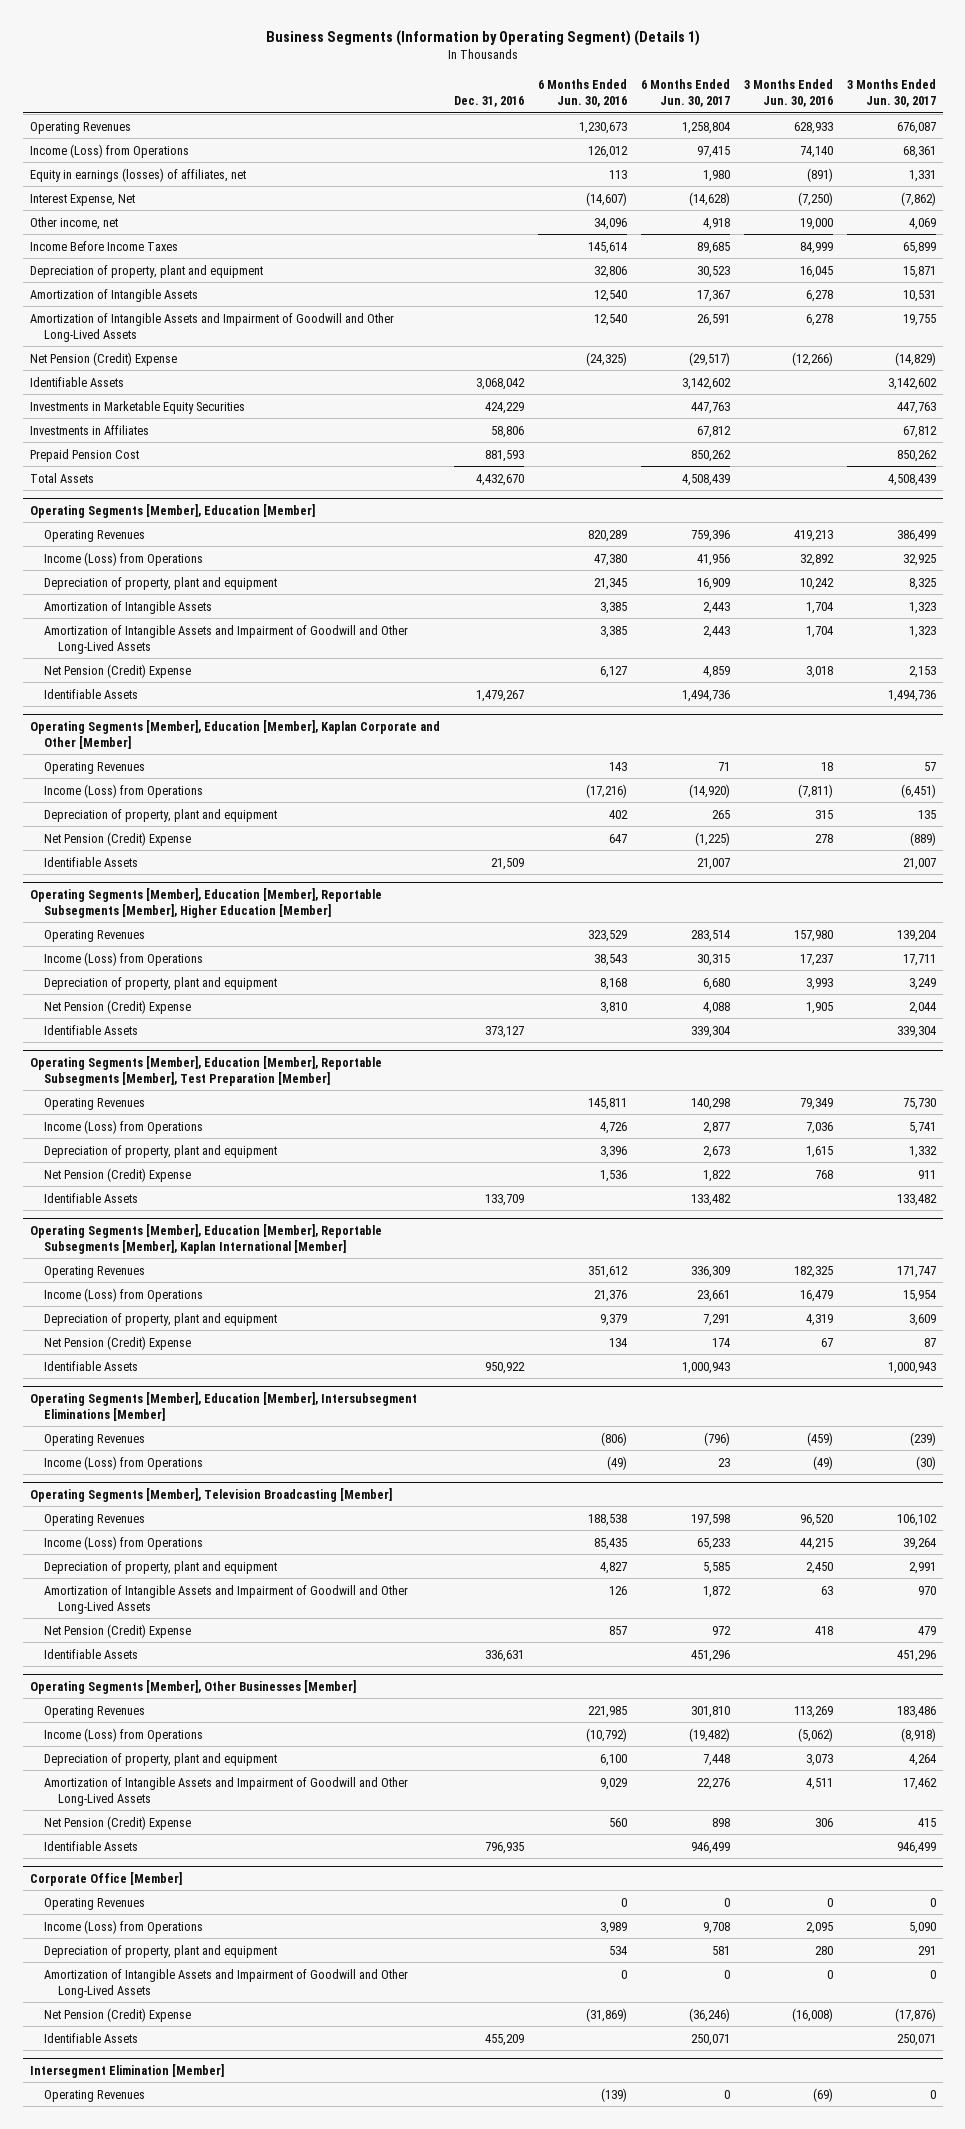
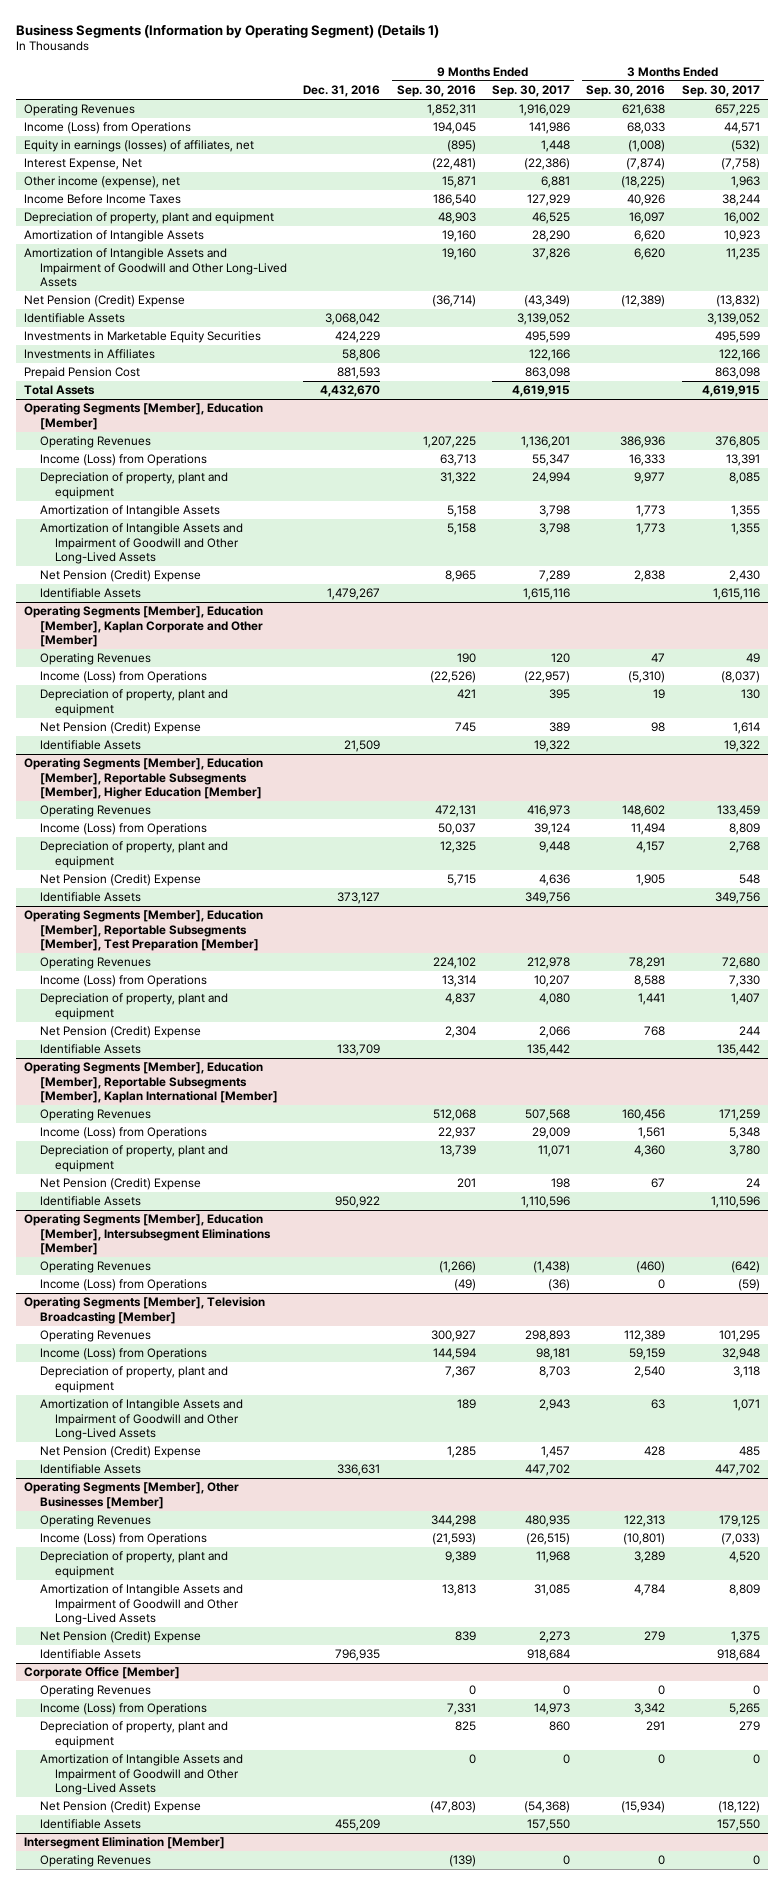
- | Dec. 31, 2016 | 6 Months Ended Jun. 30, 2016 | 6 Months Ended Jun. 30, 2017 | 3 Months Ended Jun. 30, 2016 | 3 Months Ended Jun. 30, 2017
+ | Dec. 31, 2016 | 9 Months Ended Sep. 30, 2016 | 9 Months Ended Sep. 30, 2017 | 3 Months Ended Sep. 30, 2016 | 3 Months Ended Sep. 30, 2017
- Other income, net | | 34,096 | 4,918 | 19,000 | 4,069
+ Other income (expense), net | | 15,871 | 6,881 | (18,225) | 1,963

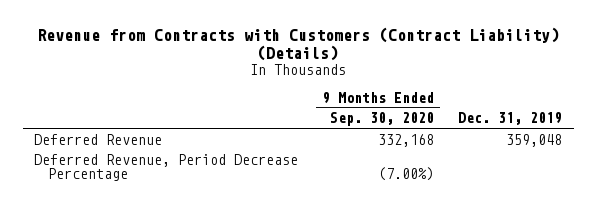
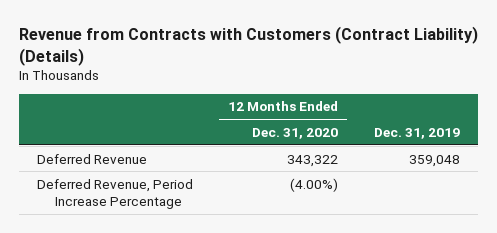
- | 9 Months Ended Sep. 30, 2020 | Dec. 31, 2019
+ | 12 Months Ended Dec. 31, 2020 | Dec. 31, 2019
- Deferred Revenue, Period Decrease Percentage | (7.00%) |
+ Deferred Revenue, Period Increase Percentage | (4.00%) |

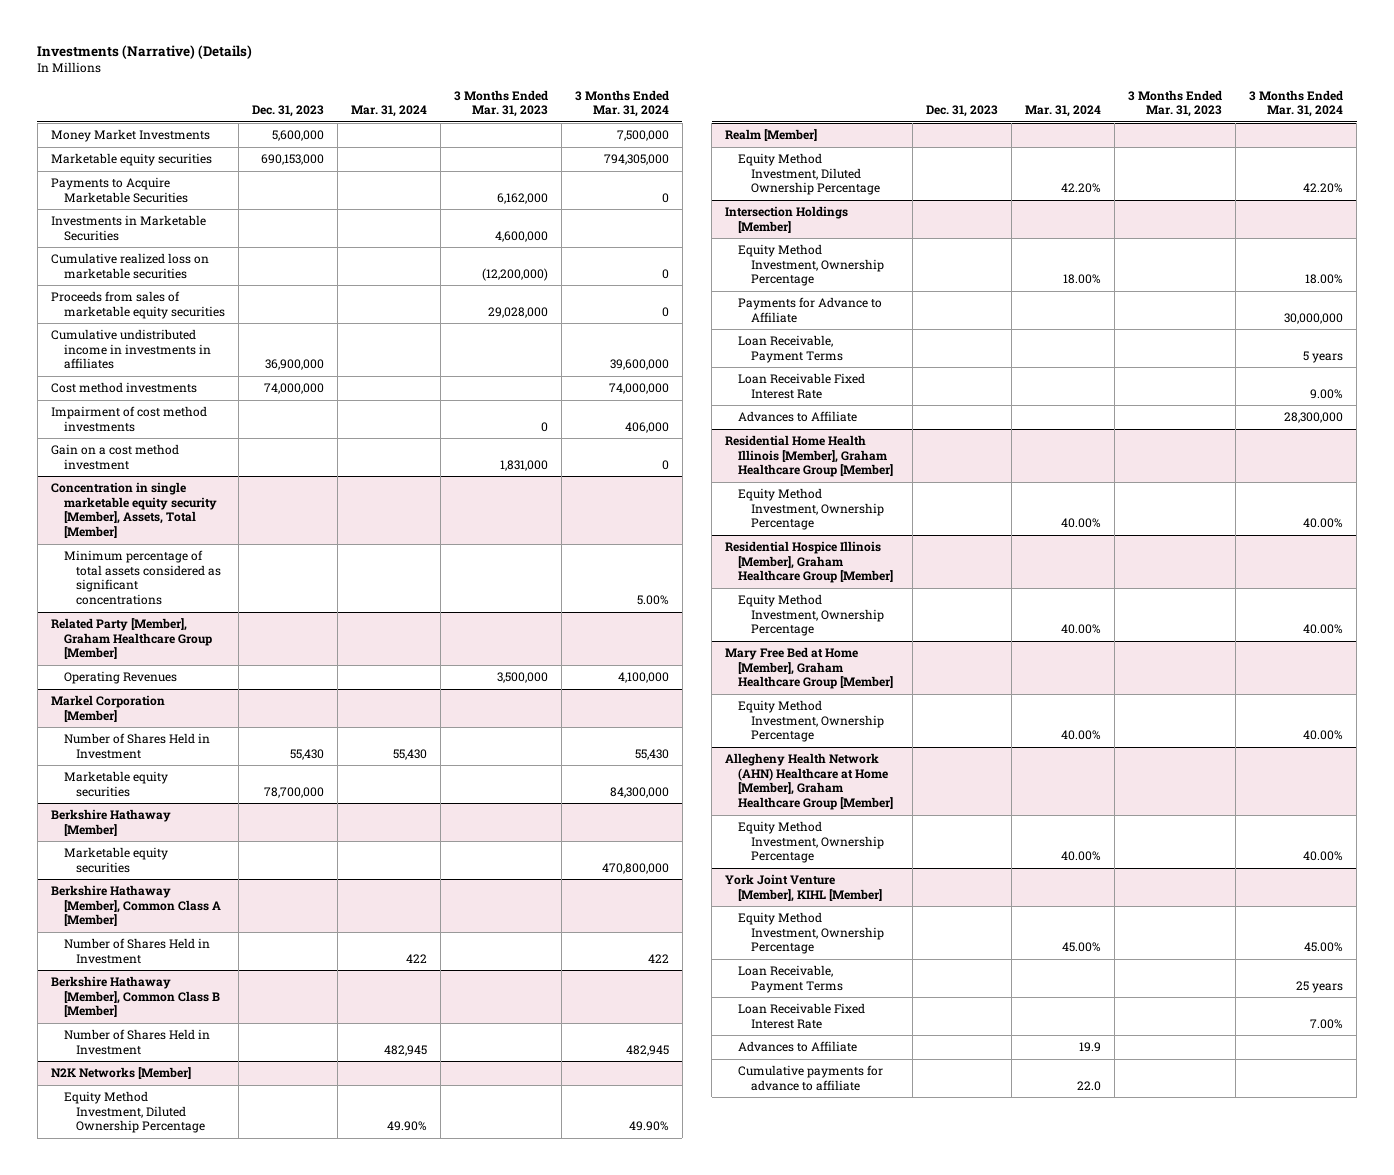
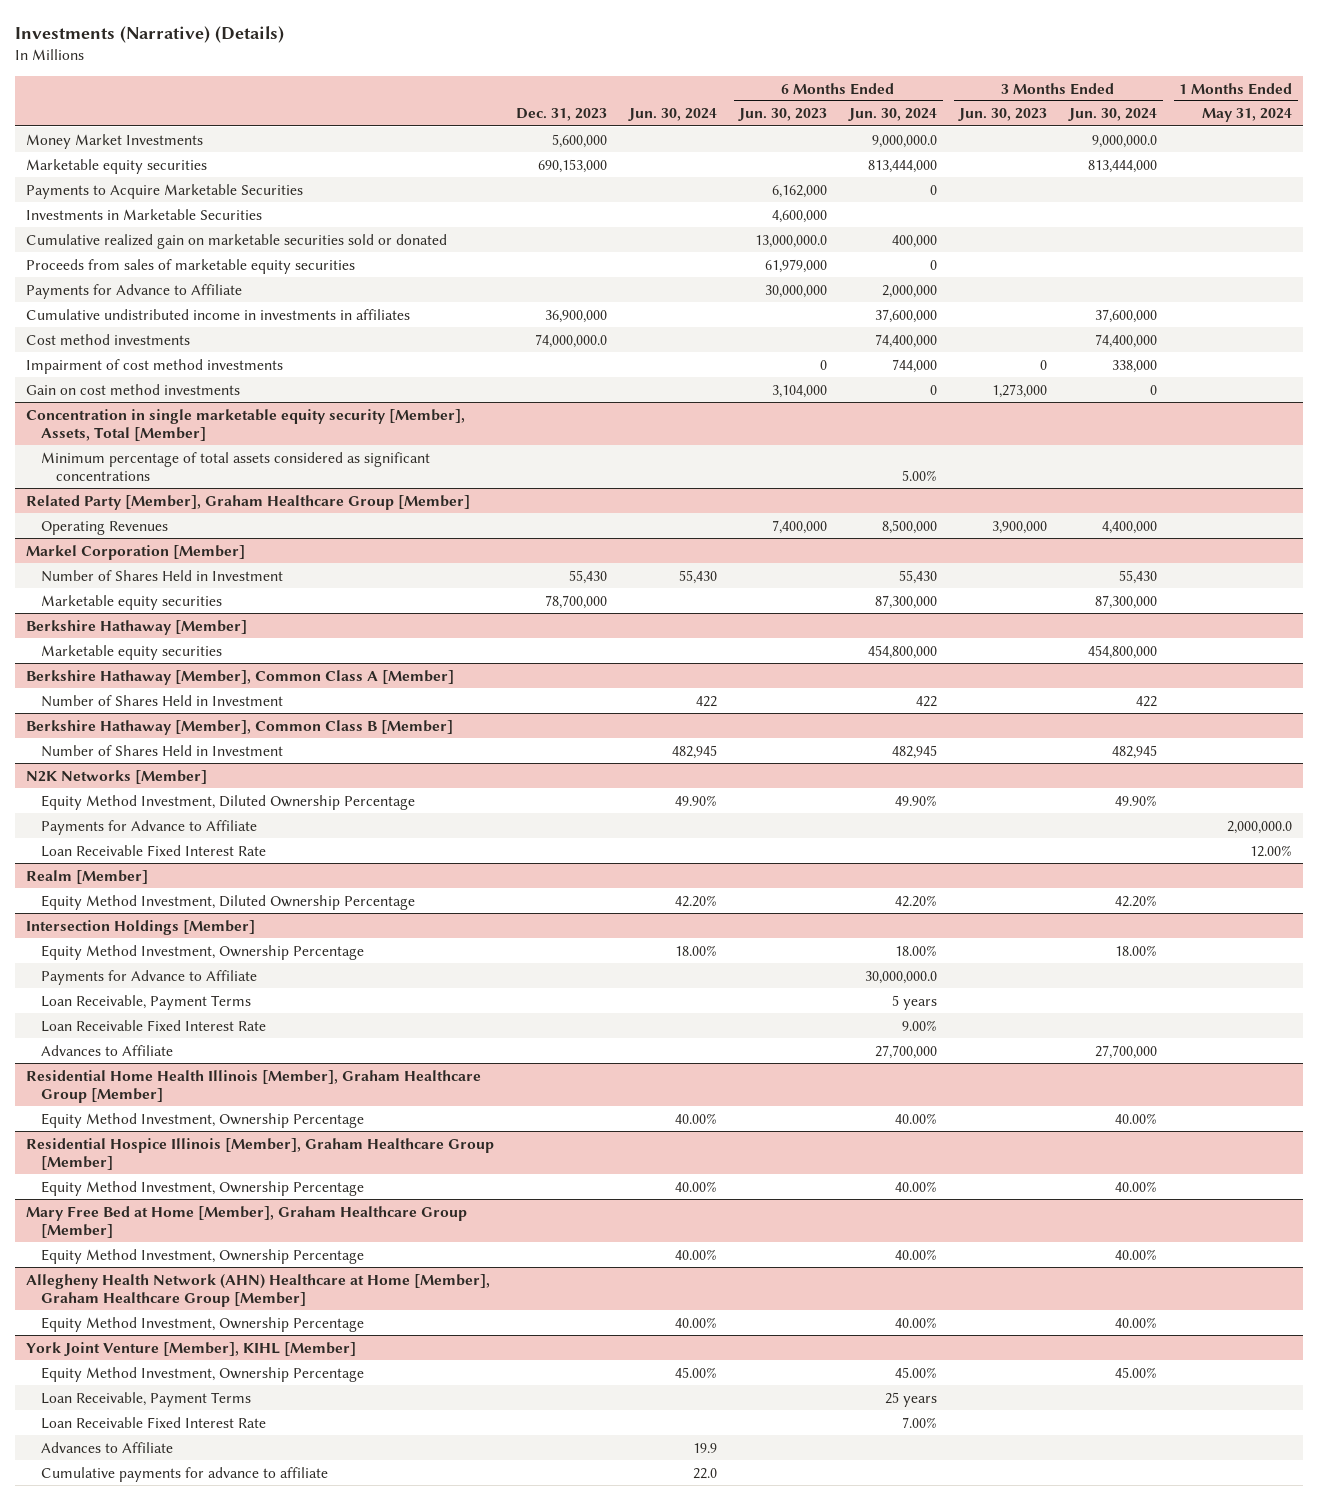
- | Dec. 31, 2023 | Mar. 31, 2024 | 3 Months Ended Mar. 31, 2023 | 3 Months Ended Mar. 31, 2024
+ | Dec. 31, 2023 | Jun. 30, 2024 | 6 Months Ended Jun. 30, 2023 | 6 Months Ended Jun. 30, 2024 | 3 Months Ended Jun. 30, 2023 | 3 Months Ended Jun. 30, 2024 | 1 Months Ended May 31, 2024
- Cumulative realized loss on marketable securities | | | (12,200,000) | 0
+ Cumulative realized gain on marketable securities sold or donated | | | 13,000,000.0 | 400,000 | | |
+ Payments for Advance to Affiliate | | | 30,000,000 | 2,000,000 | | |
- Cost method investments | 74,000,000 | | | 74,000,000
+ Cost method investments | 74,000,000.0 | | | 74,400,000 | | 74,400,000 |
- Gain on a cost method investment | | | 1,831,000 | 0
+ Gain on cost method investments | | | 3,104,000 | 0 | 1,273,000 | 0 |
@ N2K Networks [Member]
+ Payments for Advance to Affiliate | | | | | | | 2,000,000.0
+ Loan Receivable Fixed Interest Rate | | | | | | | 12.00%

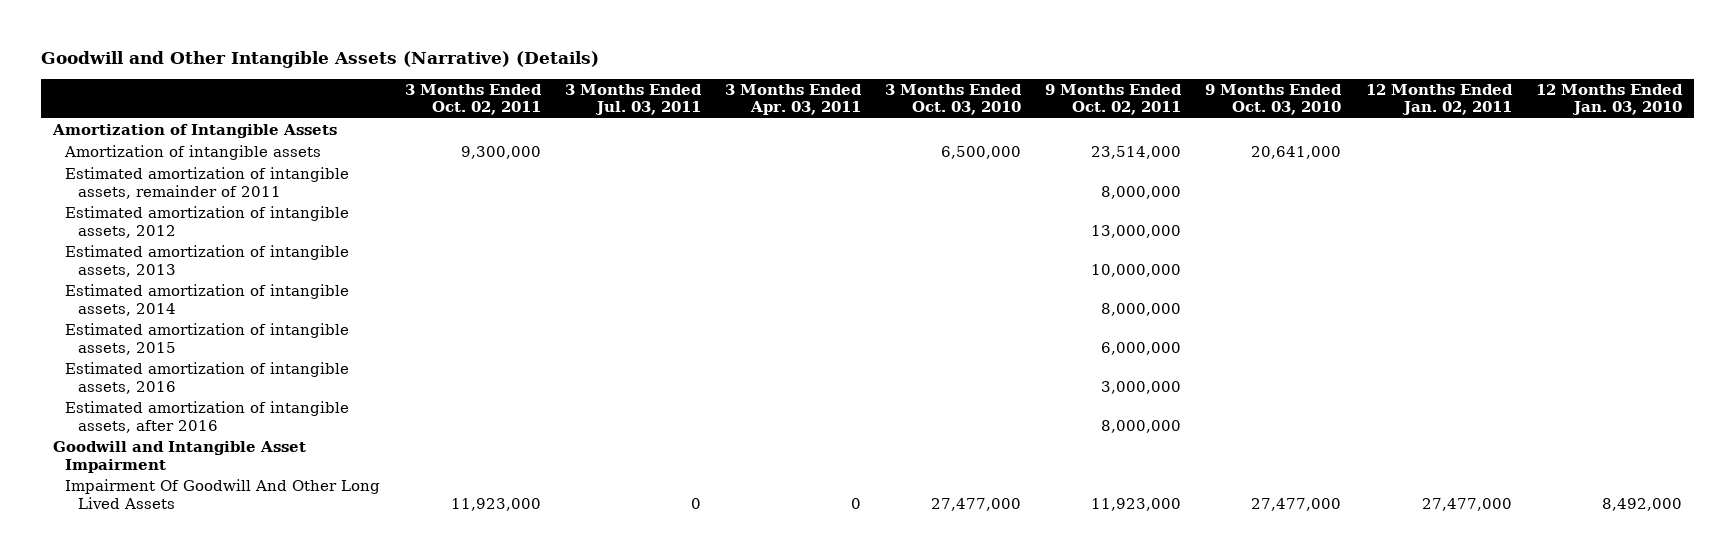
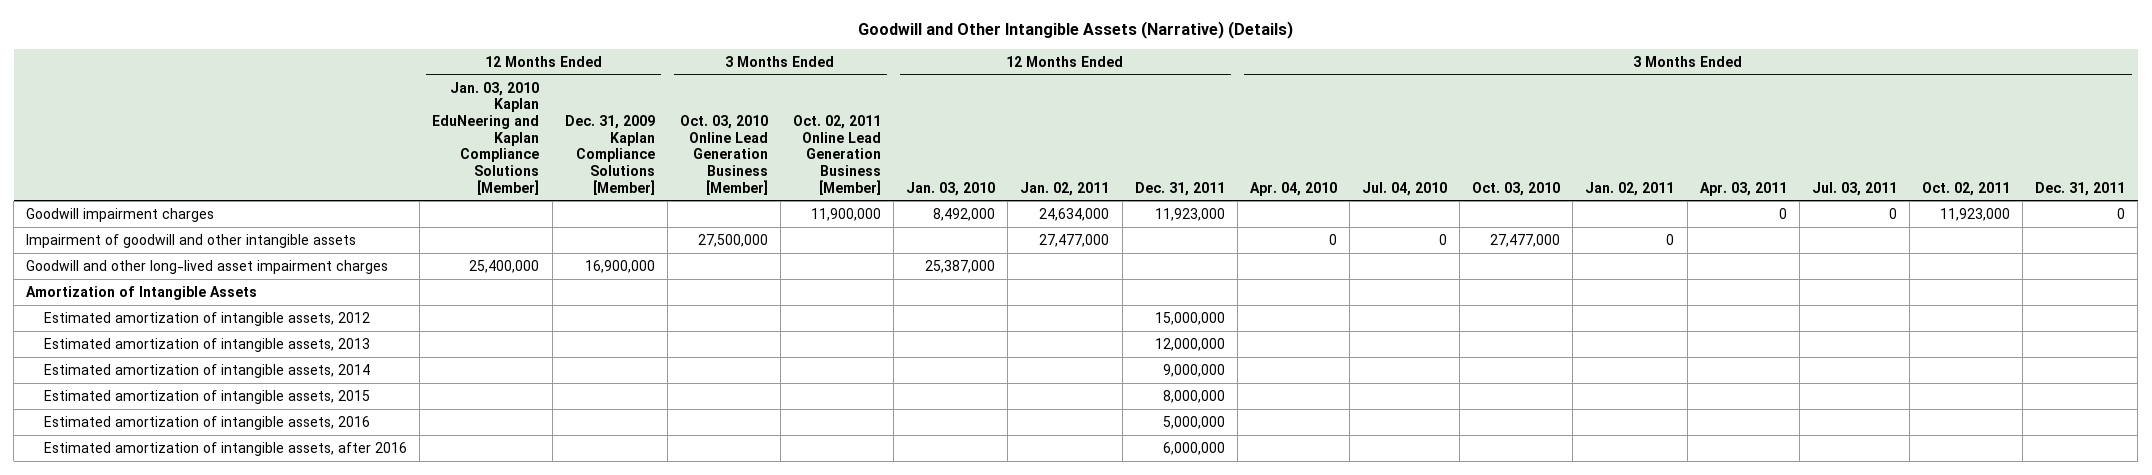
- | 3 Months Ended Oct. 02, 2011 | 3 Months Ended Jul. 03, 2011 | 3 Months Ended Apr. 03, 2011 | 3 Months Ended Oct. 03, 2010 | 9 Months Ended Oct. 02, 2011 | 9 Months Ended Oct. 03, 2010 | 12 Months Ended Jan. 02, 2011 | 12 Months Ended Jan. 03, 2010
+ | 12 Months Ended Jan. 03, 2010 Kaplan EduNeering and Kaplan Compliance Solutions [Member] | 12 Months Ended Dec. 31, 2009 Kaplan Compliance Solutions [Member] | 3 Months Ended Oct. 03, 2010 Online Lead Generation Business [Member] | 3 Months Ended Oct. 02, 2011 Online Lead Generation Business [Member] | 12 Months Ended Jan. 03, 2010 | 12 Months Ended Jan. 02, 2011 | 12 Months Ended Dec. 31, 2011 | 3 Months Ended Apr. 04, 2010 | 3 Months Ended Jul. 04, 2010 | 3 Months Ended Oct. 03, 2010 | 3 Months Ended Jan. 02, 2011 | 3 Months Ended Apr. 03, 2011 | 3 Months Ended Jul. 03, 2011 | 3 Months Ended Oct. 02, 2011 | 3 Months Ended Dec. 31, 2011
+ Goodwill impairment charges | | | | 11,900,000 | 8,492,000 | 24,634,000 | 11,923,000 | | | | | 0 | 0 | 11,923,000 | 0
+ Impairment of goodwill and other intangible assets | | | 27,500,000 | | | 27,477,000 | | 0 | 0 | 27,477,000 | 0 | | | |
+ Goodwill and other long-lived asset impairment charges | 25,400,000 | 16,900,000 | | | 25,387,000 | | | | | | | | | |
- Amortization of intangible assets | 9,300,000 | | | 6,500,000 | 23,514,000 | 20,641,000 | |
- Estimated amortization of intangible assets, remainder of 2011 | | | | | 8,000,000 | | |
- Goodwill and Intangible Asset Impairment
- Impairment Of Goodwill And Other Long Lived Assets | 11,923,000 | 0 | 0 | 27,477,000 | 11,923,000 | 27,477,000 | 27,477,000 | 8,492,000

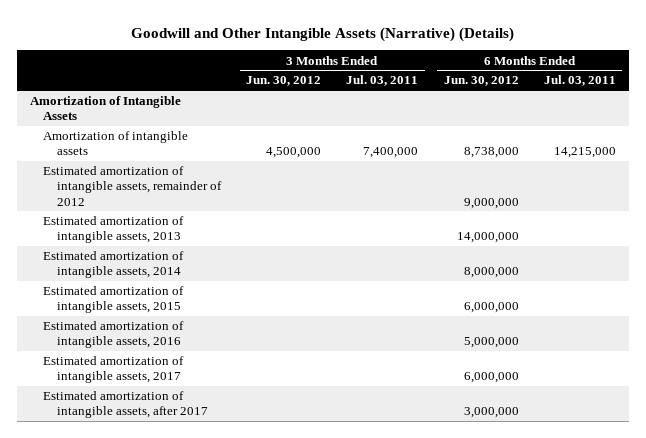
- | 12 Months Ended Jan. 03, 2010 Kaplan EduNeering and Kaplan Compliance Solutions [Member] | 12 Months Ended Dec. 31, 2009 Kaplan Compliance Solutions [Member] | 3 Months Ended Oct. 03, 2010 Online Lead Generation Business [Member] | 3 Months Ended Oct. 02, 2011 Online Lead Generation Business [Member] | 12 Months Ended Jan. 03, 2010 | 12 Months Ended Jan. 02, 2011 | 12 Months Ended Dec. 31, 2011 | 3 Months Ended Apr. 04, 2010 | 3 Months Ended Jul. 04, 2010 | 3 Months Ended Oct. 03, 2010 | 3 Months Ended Jan. 02, 2011 | 3 Months Ended Apr. 03, 2011 | 3 Months Ended Jul. 03, 2011 | 3 Months Ended Oct. 02, 2011 | 3 Months Ended Dec. 31, 2011
+ | 3 Months Ended Jun. 30, 2012 | 3 Months Ended Jul. 03, 2011 | 6 Months Ended Jun. 30, 2012 | 6 Months Ended Jul. 03, 2011
- Goodwill impairment charges | | | | 11,900,000 | 8,492,000 | 24,634,000 | 11,923,000 | | | | | 0 | 0 | 11,923,000 | 0
- Impairment of goodwill and other intangible assets | | | 27,500,000 | | | 27,477,000 | | 0 | 0 | 27,477,000 | 0 | | | |
- Goodwill and other long-lived asset impairment charges | 25,400,000 | 16,900,000 | | | 25,387,000 | | | | | | | | | |
- Estimated amortization of intangible assets, 2012 | | | | | | | 15,000,000 | | | | | | | |
+ Amortization of intangible assets | 4,500,000 | 7,400,000 | 8,738,000 | 14,215,000
+ Estimated amortization of intangible assets, remainder of 2012 | | | 9,000,000 |
- Estimated amortization of intangible assets, after 2016 | | | | | | | 6,000,000 | | | | | | | |
+ Estimated amortization of intangible assets, 2017 | | | 6,000,000 |
+ Estimated amortization of intangible assets, after 2017 | | | 3,000,000 |

